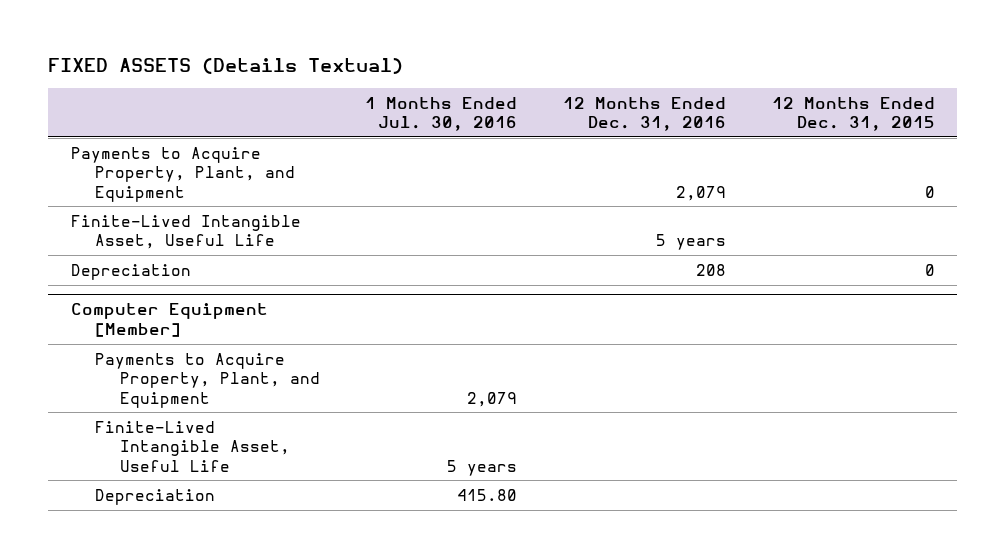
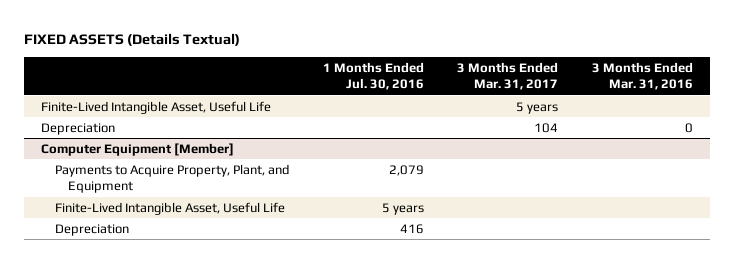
- | 1 Months Ended Jul. 30, 2016 | 12 Months Ended Dec. 31, 2016 | 12 Months Ended Dec. 31, 2015
+ | 1 Months Ended Jul. 30, 2016 | 3 Months Ended Mar. 31, 2017 | 3 Months Ended Mar. 31, 2016
- Payments to Acquire Property, Plant, and Equipment | | 2,079 | 0
@ Computer Equipment [Member]
- Depreciation | 415.80 | |
+ Depreciation | 416 | |

